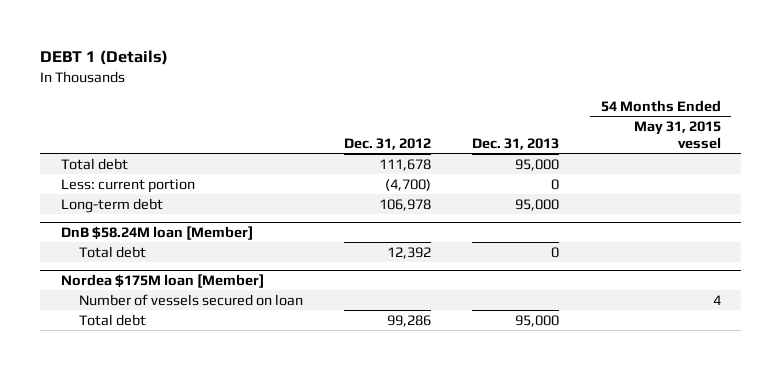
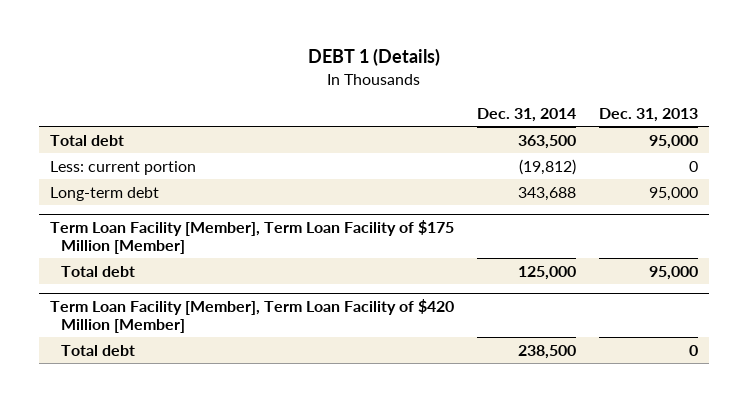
- | Dec. 31, 2012 | Dec. 31, 2013 | 54 Months Ended May 31, 2015 vessel
+ | Dec. 31, 2014 | Dec. 31, 2013
- DnB $58.24M loan [Member]
- Total debt | 12,392 | 0 |
- Nordea $175M loan [Member]
- Number of vessels secured on loan | | | 4
+ Term Loan Facility [Member], Term Loan Facility of $175 Million [Member]
+ Term Loan Facility [Member], Term Loan Facility of $420 Million [Member]
+ Total debt | 238,500 | 0

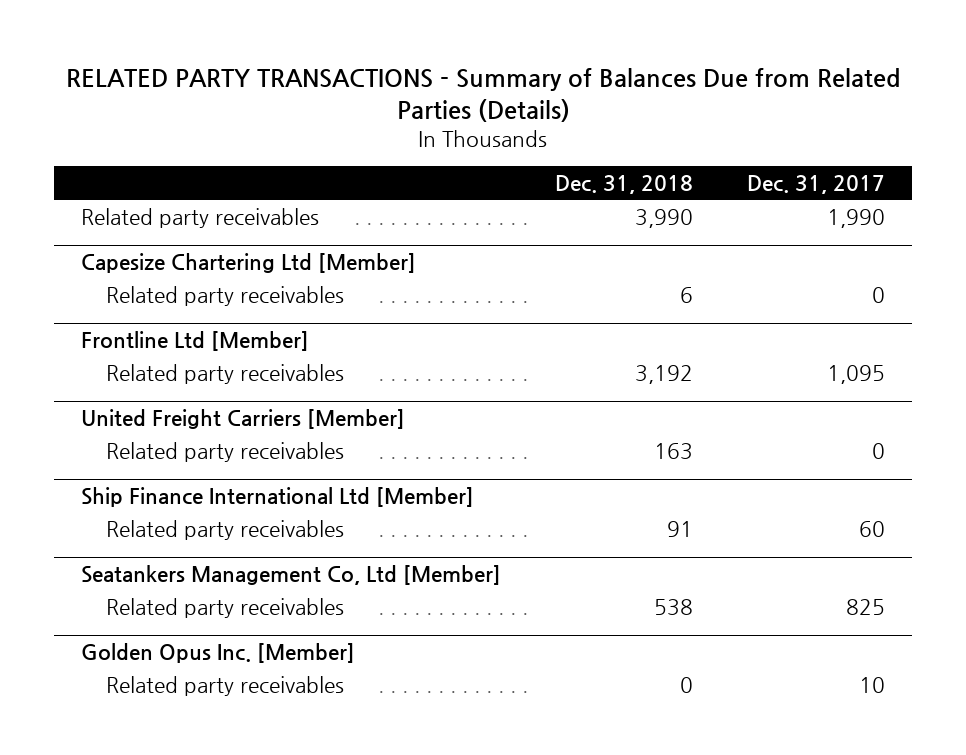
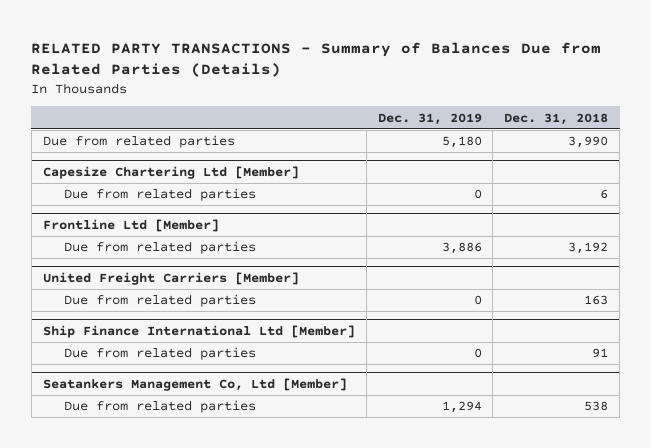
- | Dec. 31, 2018 | Dec. 31, 2017
+ | Dec. 31, 2019 | Dec. 31, 2018
- Related party receivables | 3,990 | 1,990
+ Due from related parties | 5,180 | 3,990
@ Capesize Chartering Ltd [Member]
- Related party receivables | 6 | 0
+ Due from related parties | 0 | 6
@ Frontline Ltd [Member]
- Related party receivables | 3,192 | 1,095
+ Due from related parties | 3,886 | 3,192
@ United Freight Carriers [Member]
- Related party receivables | 163 | 0
+ Due from related parties | 0 | 163
@ Ship Finance International Ltd [Member]
- Related party receivables | 91 | 60
+ Due from related parties | 0 | 91
@ Seatankers Management Co, Ltd [Member]
- Related party receivables | 538 | 825
- Golden Opus Inc. [Member]
- Related party receivables | 0 | 10
@ Seatankers Management Co, Ltd [Member]
+ Due from related parties | 1,294 | 538

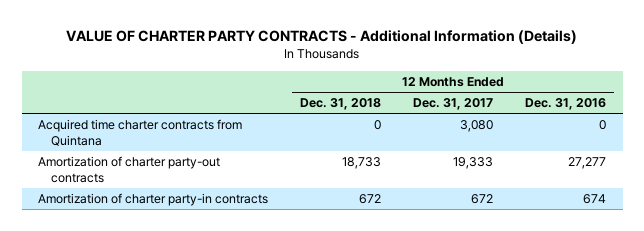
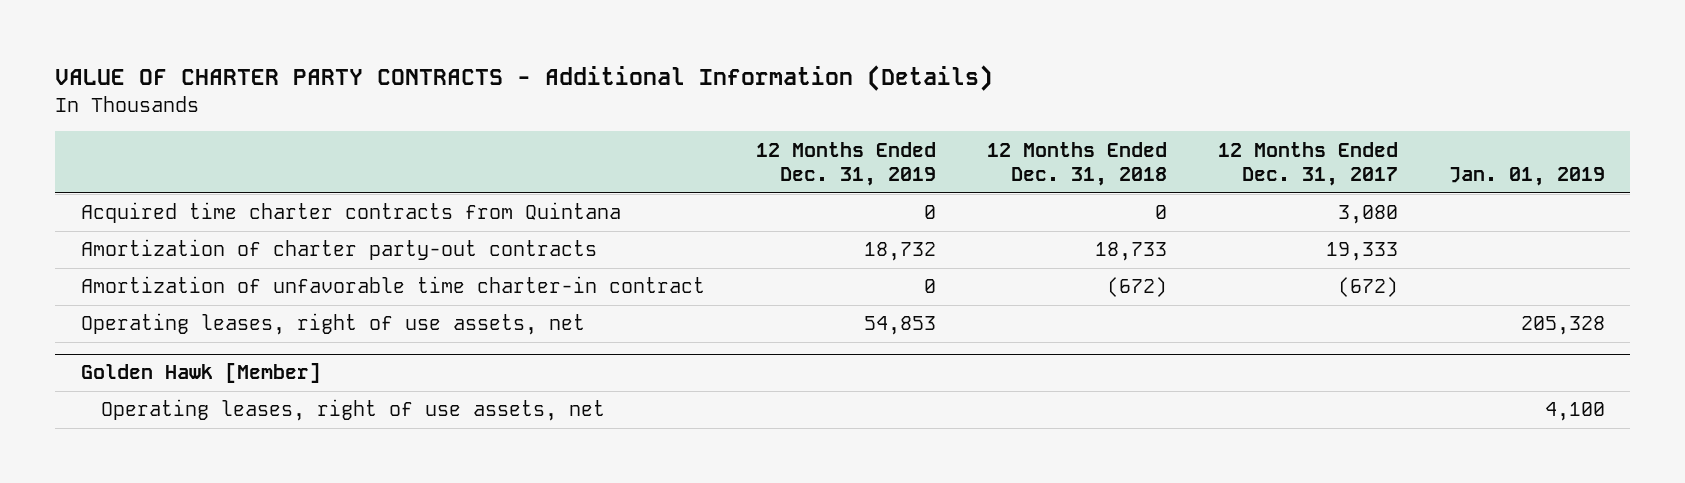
- | 12 Months Ended Dec. 31, 2018 | 12 Months Ended Dec. 31, 2017 | 12 Months Ended Dec. 31, 2016
+ | 12 Months Ended Dec. 31, 2019 | 12 Months Ended Dec. 31, 2018 | 12 Months Ended Dec. 31, 2017 | Jan. 01, 2019
- Amortization of charter party-in contracts | 672 | 672 | 674
+ Amortization of unfavorable time charter-in contract | 0 | (672) | (672) |
+ Operating leases, right of use assets, net | 54,853 | | | 205,328
+ Golden Hawk [Member]
+ Operating leases, right of use assets, net | | | | 4,100

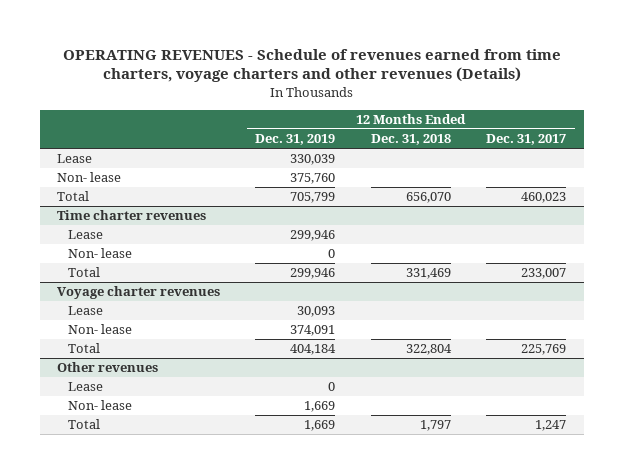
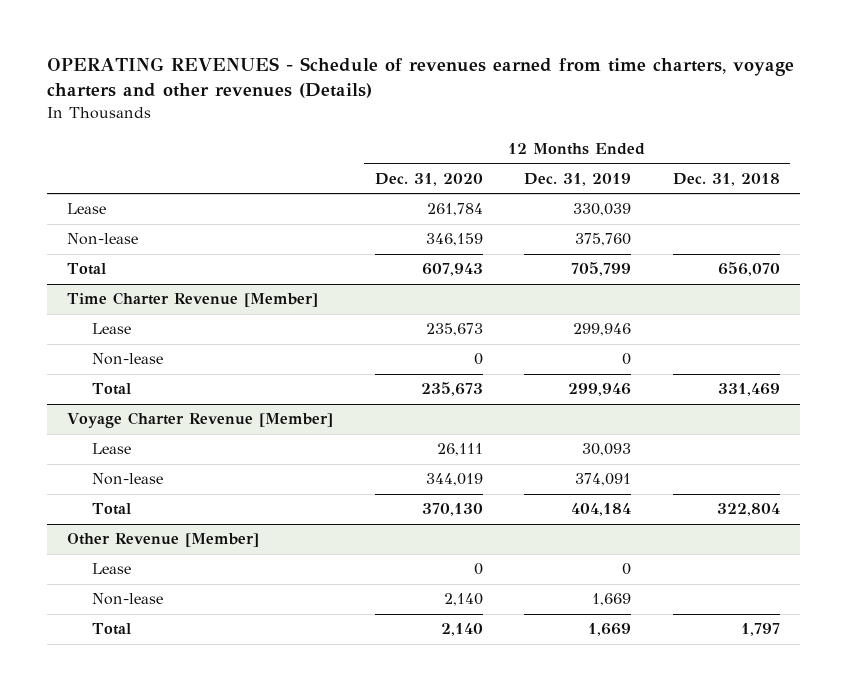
- | 12 Months Ended Dec. 31, 2019 | 12 Months Ended Dec. 31, 2018 | 12 Months Ended Dec. 31, 2017
+ | 12 Months Ended Dec. 31, 2020 | 12 Months Ended Dec. 31, 2019 | 12 Months Ended Dec. 31, 2018
- Non- lease | 375,760 | |
+ Non-lease | 346,159 | 375,760 |
- Time charter revenues
+ Time Charter Revenue [Member]
- Non- lease | 0 | |
+ Non-lease | 0 | 0 |
- Voyage charter revenues
+ Voyage Charter Revenue [Member]
- Non- lease | 374,091 | |
+ Non-lease | 344,019 | 374,091 |
- Other revenues
+ Other Revenue [Member]
- Non- lease | 1,669 | |
+ Non-lease | 2,140 | 1,669 |

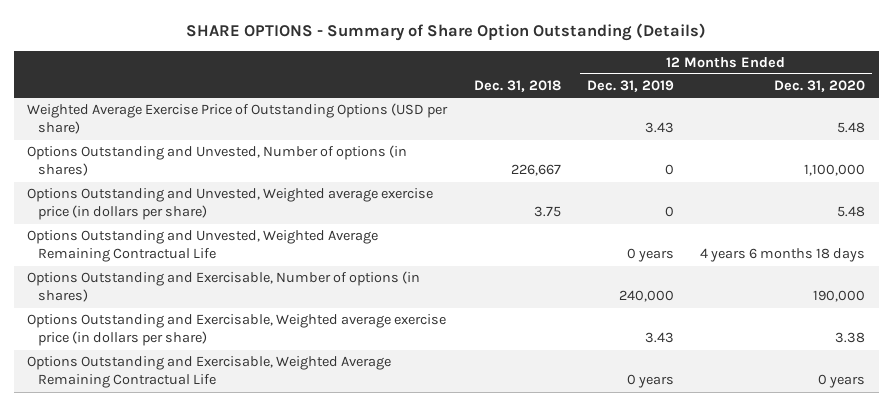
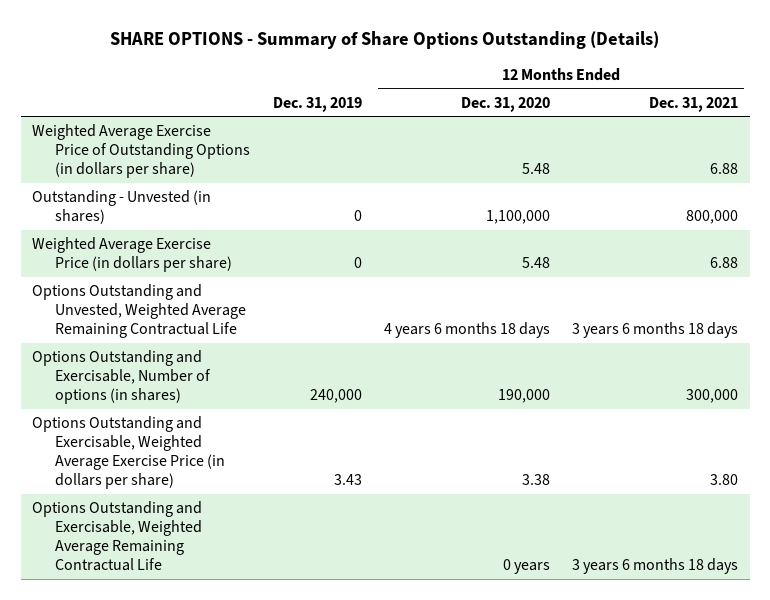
- SHARE OPTIONS - Summary of Share Option Outstanding (Details)
+ SHARE OPTIONS - Summary of Share Options Outstanding (Details)
- | Dec. 31, 2018 | 12 Months Ended Dec. 31, 2019 | 12 Months Ended Dec. 31, 2020
+ | Dec. 31, 2019 | 12 Months Ended Dec. 31, 2020 | 12 Months Ended Dec. 31, 2021
- Weighted Average Exercise Price of Outstanding Options (USD per share) | | 3.43 | 5.48
- Options Outstanding and Unvested, Number of options (in shares) | 226,667 | 0 | 1,100,000
- Options Outstanding and Unvested, Weighted average exercise price (in dollars per share) | 3.75 | 0 | 5.48
+ Weighted Average Exercise Price of Outstanding Options (in dollars per share) | | 5.48 | 6.88
+ Outstanding - Unvested (in shares) | 0 | 1,100,000 | 800,000
+ Weighted Average Exercise Price (in dollars per share) | 0 | 5.48 | 6.88
- Options Outstanding and Exercisable, Weighted average exercise price (in dollars per share) | | 3.43 | 3.38
+ Options Outstanding and Exercisable, Weighted Average Exercise Price (in dollars per share) | 3.43 | 3.38 | 3.80

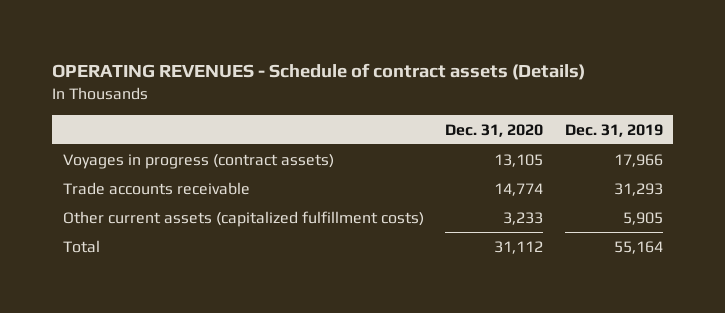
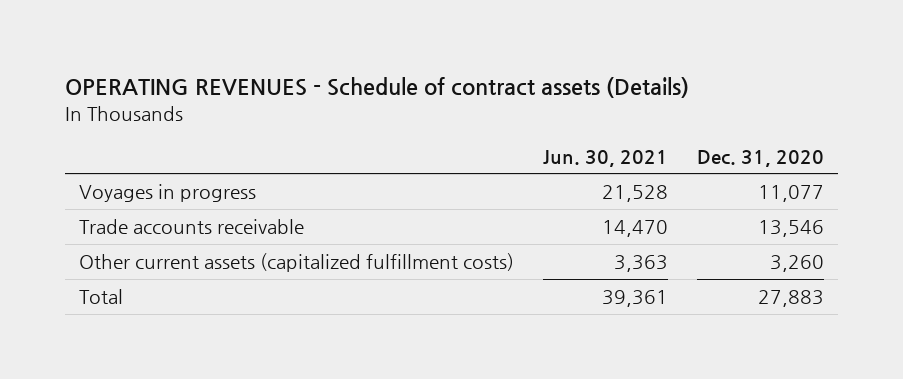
- | Dec. 31, 2020 | Dec. 31, 2019
+ | Jun. 30, 2021 | Dec. 31, 2020
- Voyages in progress (contract assets) | 13,105 | 17,966
- Trade accounts receivable | 14,774 | 31,293
- Other current assets (capitalized fulfillment costs) | 3,233 | 5,905
- Total | 31,112 | 55,164
+ Voyages in progress | 21,528 | 11,077
+ Trade accounts receivable | 14,470 | 13,546
+ Other current assets (capitalized fulfillment costs) | 3,363 | 3,260
+ Total | 39,361 | 27,883

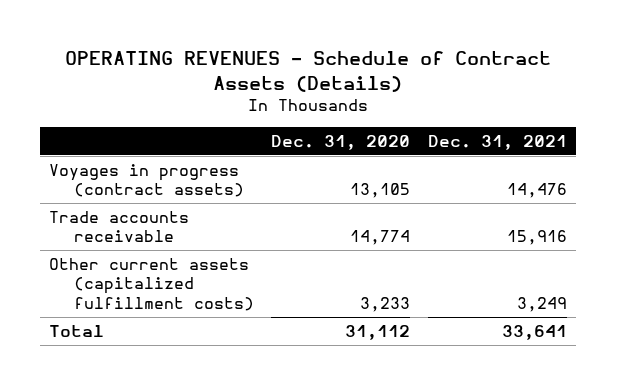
- OPERATING REVENUES - Schedule of contract assets (Details)
+ OPERATING REVENUES - Schedule of Contract Assets (Details)
- | Jun. 30, 2021 | Dec. 31, 2020
+ | Dec. 31, 2020 | Dec. 31, 2021
- Voyages in progress | 21,528 | 11,077
- Trade accounts receivable | 14,470 | 13,546
- Other current assets (capitalized fulfillment costs) | 3,363 | 3,260
- Total | 39,361 | 27,883
+ Voyages in progress (contract assets) | 13,105 | 14,476
+ Trade accounts receivable | 14,774 | 15,916
+ Other current assets (capitalized fulfillment costs) | 3,233 | 3,249
+ Total | 31,112 | 33,641

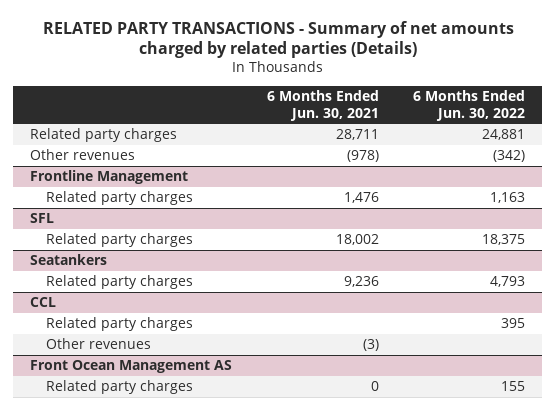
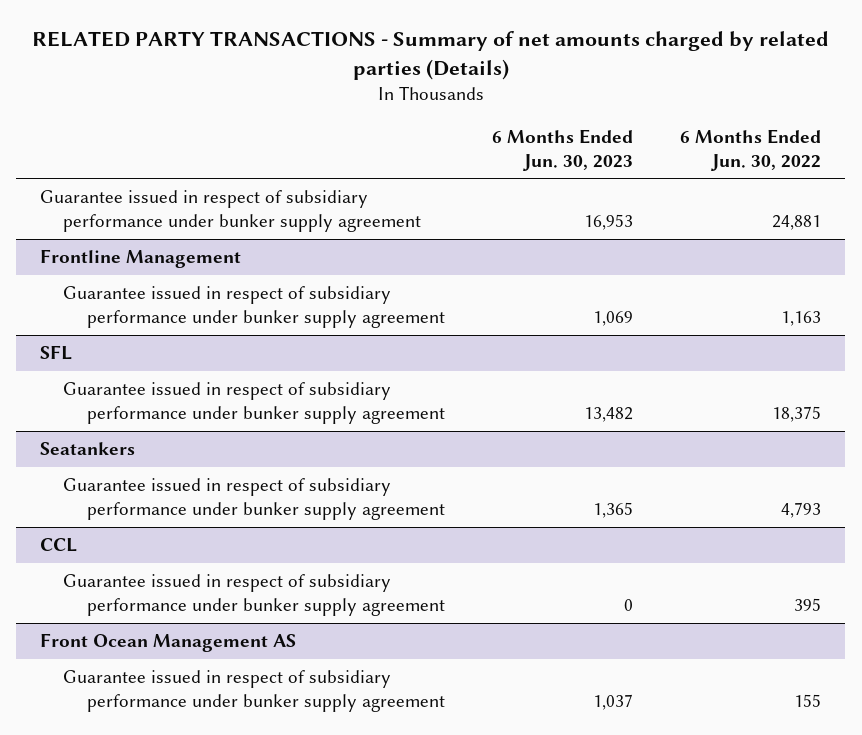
- | 6 Months Ended Jun. 30, 2021 | 6 Months Ended Jun. 30, 2022
+ | 6 Months Ended Jun. 30, 2023 | 6 Months Ended Jun. 30, 2022
- Related party charges | 28,711 | 24,881
- Other revenues | (978) | (342)
+ Guarantee issued in respect of subsidiary performance under bunker supply agreement | 16,953 | 24,881
@ Frontline Management
- Related party charges | 1,476 | 1,163
+ Guarantee issued in respect of subsidiary performance under bunker supply agreement | 1,069 | 1,163
@ SFL
- Related party charges | 18,002 | 18,375
+ Guarantee issued in respect of subsidiary performance under bunker supply agreement | 13,482 | 18,375
@ Seatankers
- Related party charges | 9,236 | 4,793
+ Guarantee issued in respect of subsidiary performance under bunker supply agreement | 1,365 | 4,793
@ CCL
- Related party charges | | 395
- Other revenues | (3) |
+ Guarantee issued in respect of subsidiary performance under bunker supply agreement | 0 | 395
@ Front Ocean Management AS
- Related party charges | 0 | 155
+ Guarantee issued in respect of subsidiary performance under bunker supply agreement | 1,037 | 155

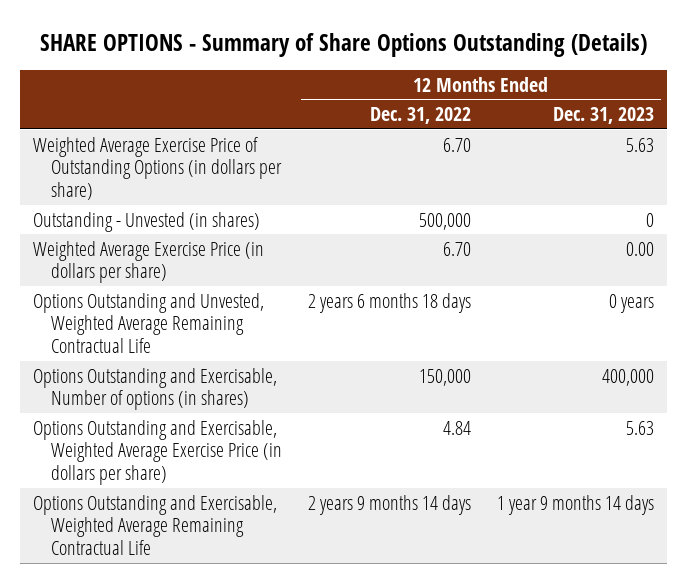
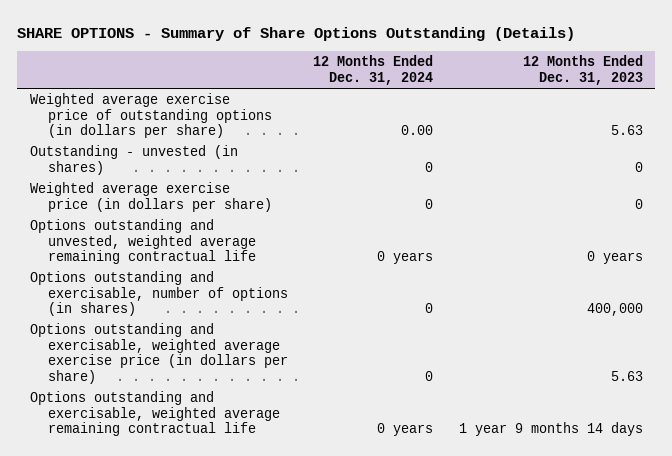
- | 12 Months Ended Dec. 31, 2022 | 12 Months Ended Dec. 31, 2023
+ | 12 Months Ended Dec. 31, 2024 | 12 Months Ended Dec. 31, 2023
- Weighted Average Exercise Price of Outstanding Options (in dollars per share) | 6.70 | 5.63
- Outstanding - Unvested (in shares) | 500,000 | 0
- Weighted Average Exercise Price (in dollars per share) | 6.70 | 0.00
- Options Outstanding and Unvested, Weighted Average Remaining Contractual Life | 2 years 6 months 18 days | 0 years
- Options Outstanding and Exercisable, Number of options (in shares) | 150,000 | 400,000
- Options Outstanding and Exercisable, Weighted Average Exercise Price (in dollars per share) | 4.84 | 5.63
- Options Outstanding and Exercisable, Weighted Average Remaining Contractual Life | 2 years 9 months 14 days | 1 year 9 months 14 days
+ Weighted average exercise price of outstanding options (in dollars per share) | 0.00 | 5.63
+ Outstanding - unvested (in shares) | 0 | 0
+ Weighted average exercise price (in dollars per share) | 0 | 0
+ Options outstanding and unvested, weighted average remaining contractual life | 0 years | 0 years
+ Options outstanding and exercisable, number of options (in shares) | 0 | 400,000
+ Options outstanding and exercisable, weighted average exercise price (in dollars per share) | 0 | 5.63
+ Options outstanding and exercisable, weighted average remaining contractual life | 0 years | 1 year 9 months 14 days

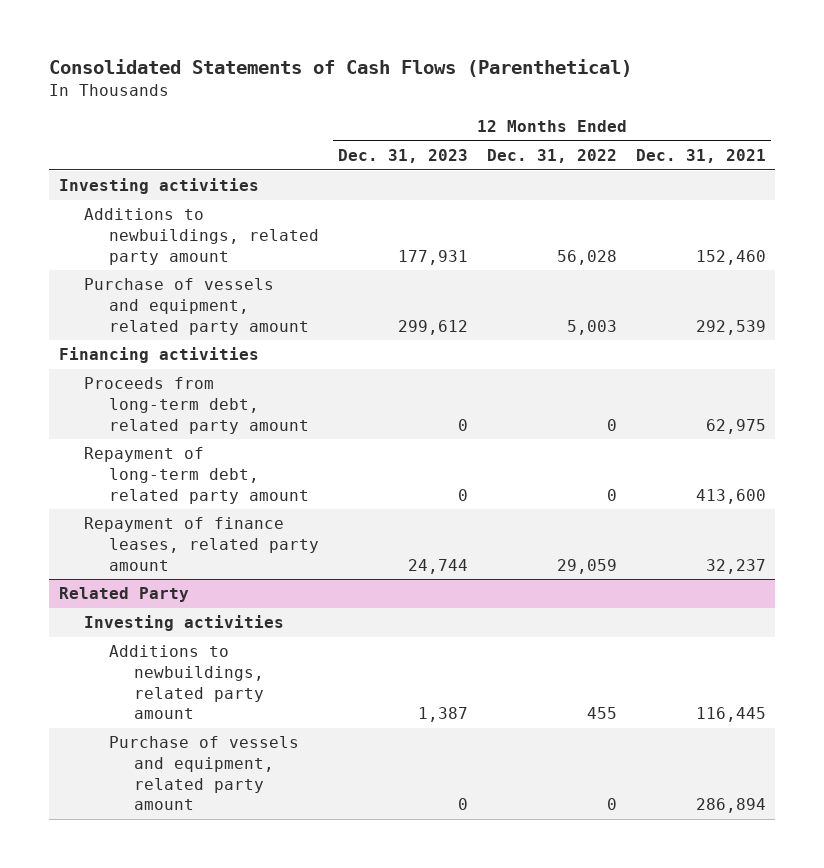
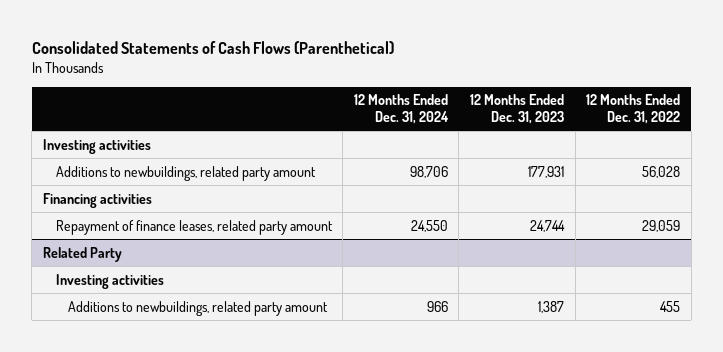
- | 12 Months Ended Dec. 31, 2023 | 12 Months Ended Dec. 31, 2022 | 12 Months Ended Dec. 31, 2021
+ | 12 Months Ended Dec. 31, 2024 | 12 Months Ended Dec. 31, 2023 | 12 Months Ended Dec. 31, 2022
- Purchase of vessels and equipment, related party amount | 299,612 | 5,003 | 292,539
- Proceeds from long-term debt, related party amount | 0 | 0 | 62,975
- Repayment of long-term debt, related party amount | 0 | 0 | 413,600
@ Related Party
- Purchase of vessels and equipment, related party amount | 0 | 0 | 286,894

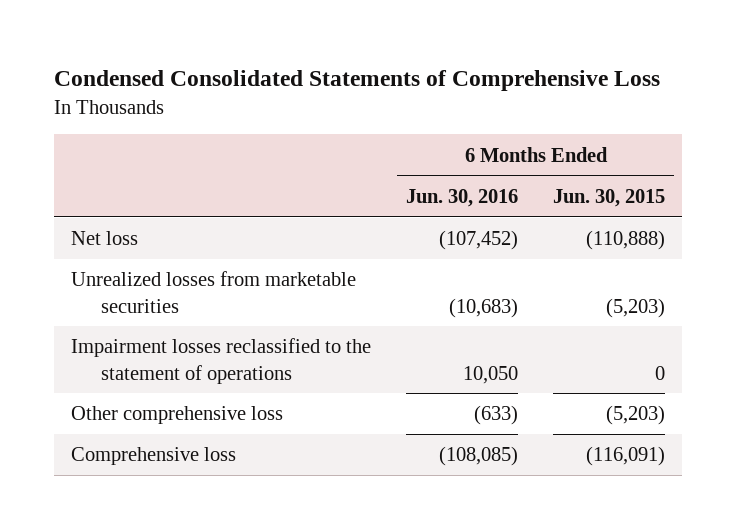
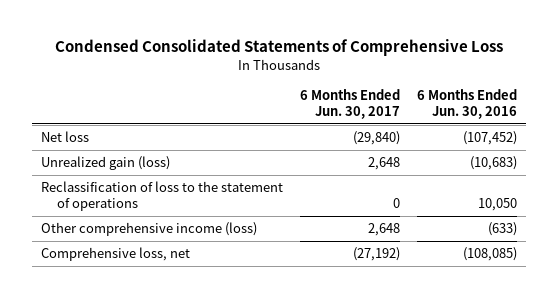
- | 6 Months Ended Jun. 30, 2016 | 6 Months Ended Jun. 30, 2015
+ | 6 Months Ended Jun. 30, 2017 | 6 Months Ended Jun. 30, 2016
- Unrealized losses from marketable securities | (10,683) | (5,203)
- Impairment losses reclassified to the statement of operations | 10,050 | 0
- Other comprehensive loss | (633) | (5,203)
- Comprehensive loss | (108,085) | (116,091)
+ Unrealized gain (loss) | 2,648 | (10,683)
+ Reclassification of loss to the statement of operations | 0 | 10,050
+ Other comprehensive income (loss) | 2,648 | (633)
+ Comprehensive loss, net | (27,192) | (108,085)

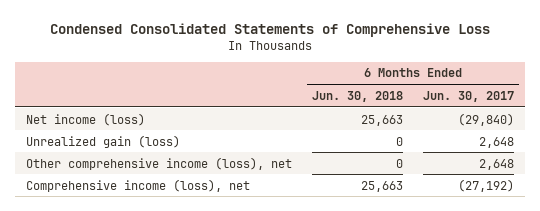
- | 6 Months Ended Jun. 30, 2017 | 6 Months Ended Jun. 30, 2016
+ | 6 Months Ended Jun. 30, 2018 | 6 Months Ended Jun. 30, 2017
- Net loss | (29,840) | (107,452)
+ Net income (loss) | 25,663 | (29,840)
- Reclassification of loss to the statement of operations | 0 | 10,050
- Other comprehensive income (loss) | 2,648 | (633)
- Comprehensive loss, net | (27,192) | (108,085)
+ Other comprehensive income (loss), net | 0 | 2,648
+ Comprehensive income (loss), net | 25,663 | (27,192)

